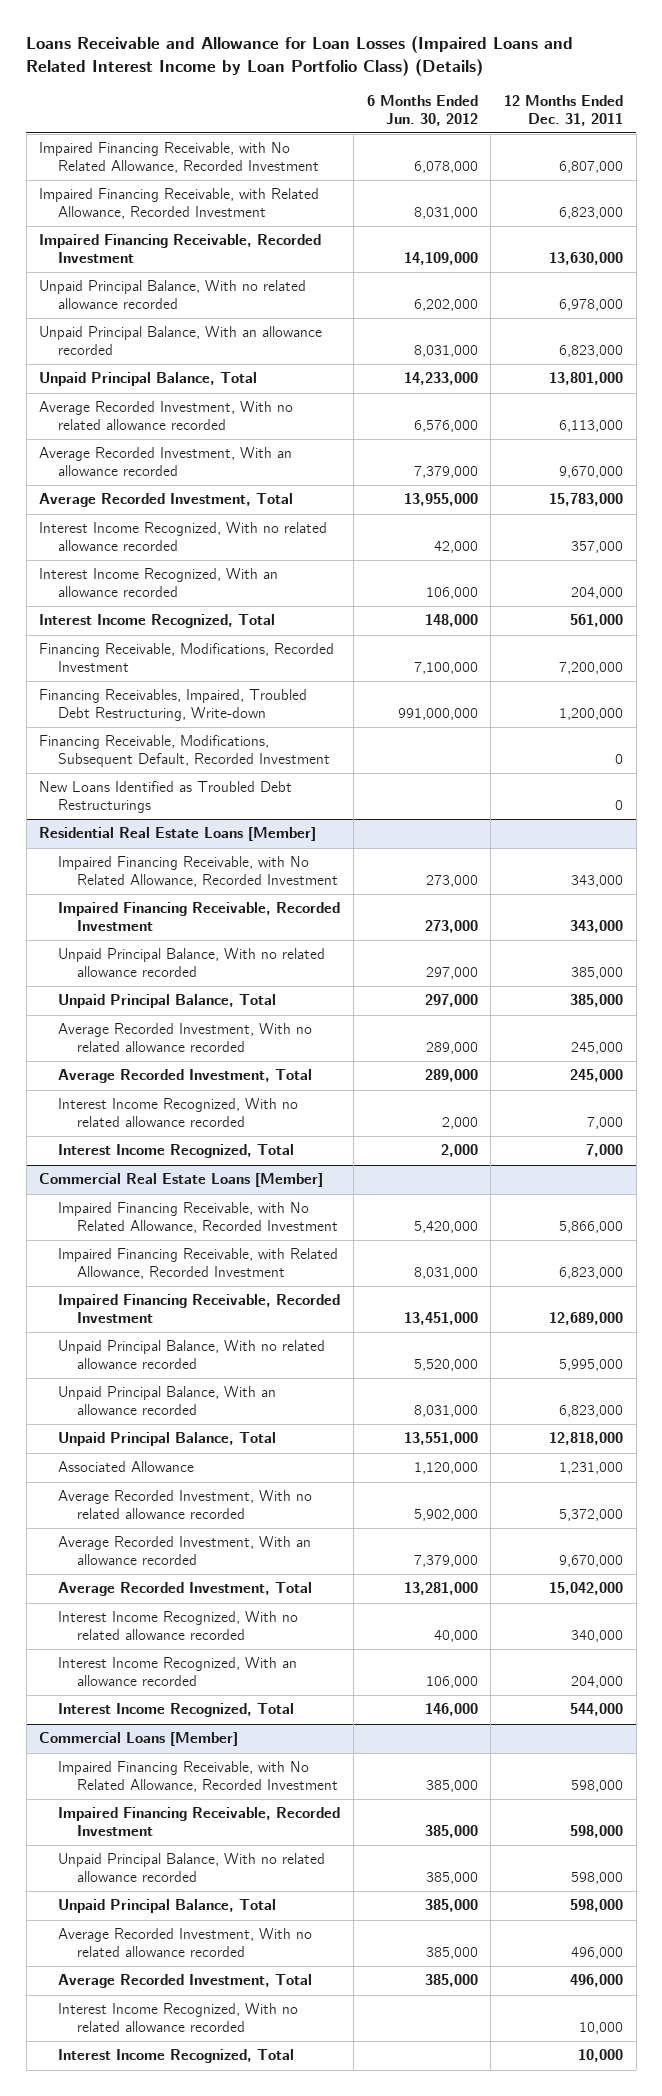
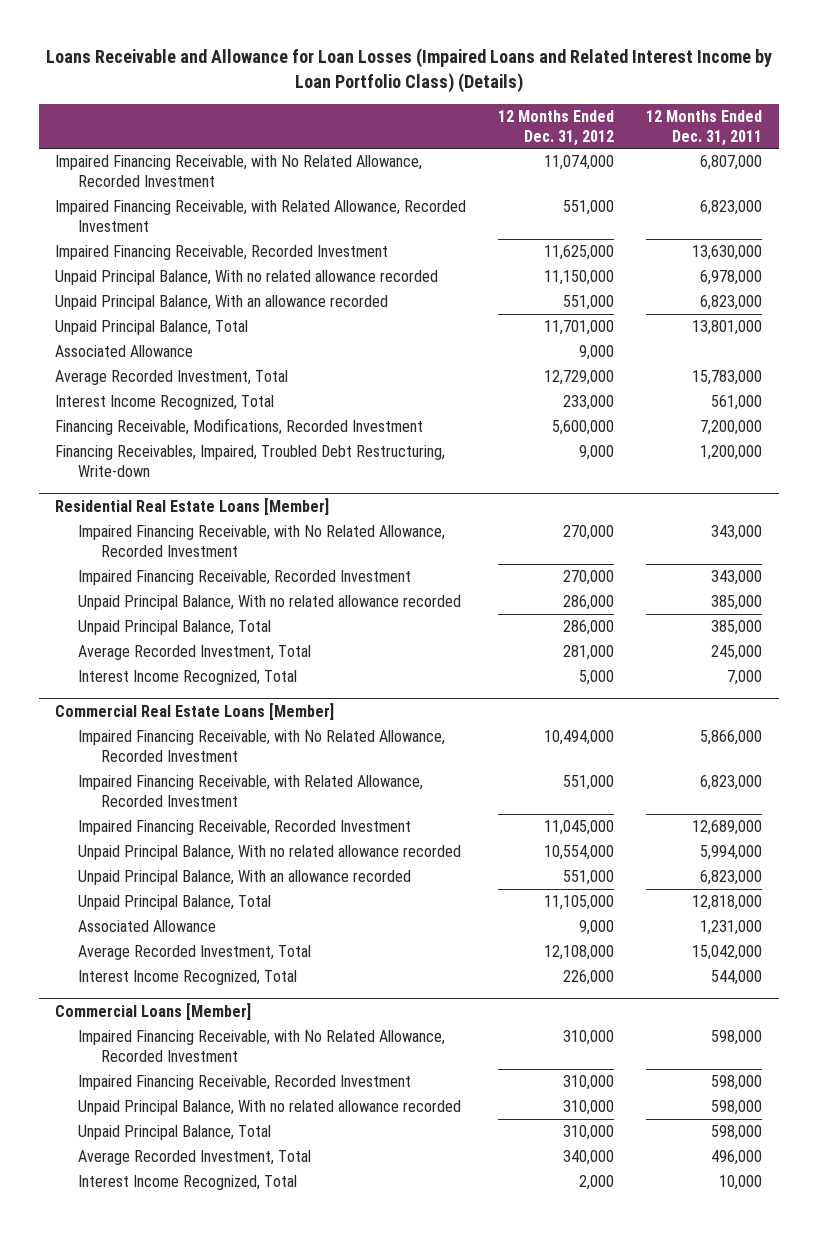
- | 6 Months Ended Jun. 30, 2012 | 12 Months Ended Dec. 31, 2011
+ | 12 Months Ended Dec. 31, 2012 | 12 Months Ended Dec. 31, 2011
- Average Recorded Investment, With no related allowance recorded | 6,576,000 | 6,113,000
- Average Recorded Investment, With an allowance recorded | 7,379,000 | 9,670,000
+ Associated Allowance | 9,000 |
- Interest Income Recognized, With no related allowance recorded | 42,000 | 357,000
- Interest Income Recognized, With an allowance recorded | 106,000 | 204,000
- Financing Receivable, Modifications, Subsequent Default, Recorded Investment | | 0
- New Loans Identified as Troubled Debt Restructurings | | 0
@ Residential Real Estate Loans [Member]
- Average Recorded Investment, With no related allowance recorded | 289,000 | 245,000
- Interest Income Recognized, With no related allowance recorded | 2,000 | 7,000
@ Commercial Real Estate Loans [Member]
- Unpaid Principal Balance, With no related allowance recorded | 5,520,000 | 5,995,000
+ Unpaid Principal Balance, With no related allowance recorded | 10,554,000 | 5,994,000
- Average Recorded Investment, With no related allowance recorded | 5,902,000 | 5,372,000
- Average Recorded Investment, With an allowance recorded | 7,379,000 | 9,670,000
- Interest Income Recognized, With no related allowance recorded | 40,000 | 340,000
- Interest Income Recognized, With an allowance recorded | 106,000 | 204,000
@ Commercial Loans [Member]
- Average Recorded Investment, With no related allowance recorded | 385,000 | 496,000
- Interest Income Recognized, With no related allowance recorded | | 10,000

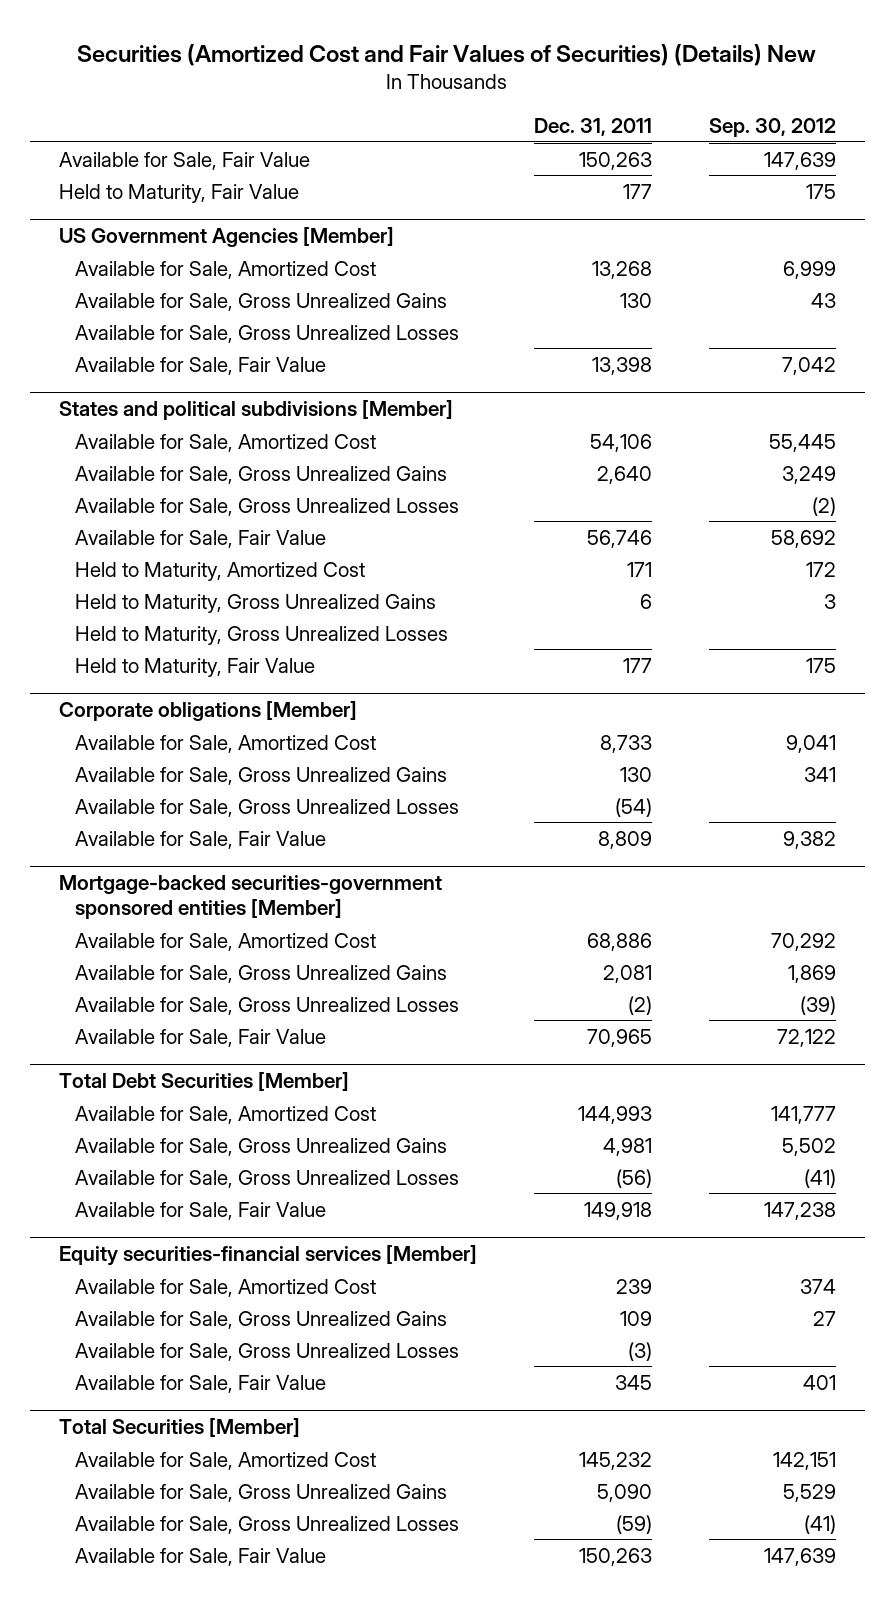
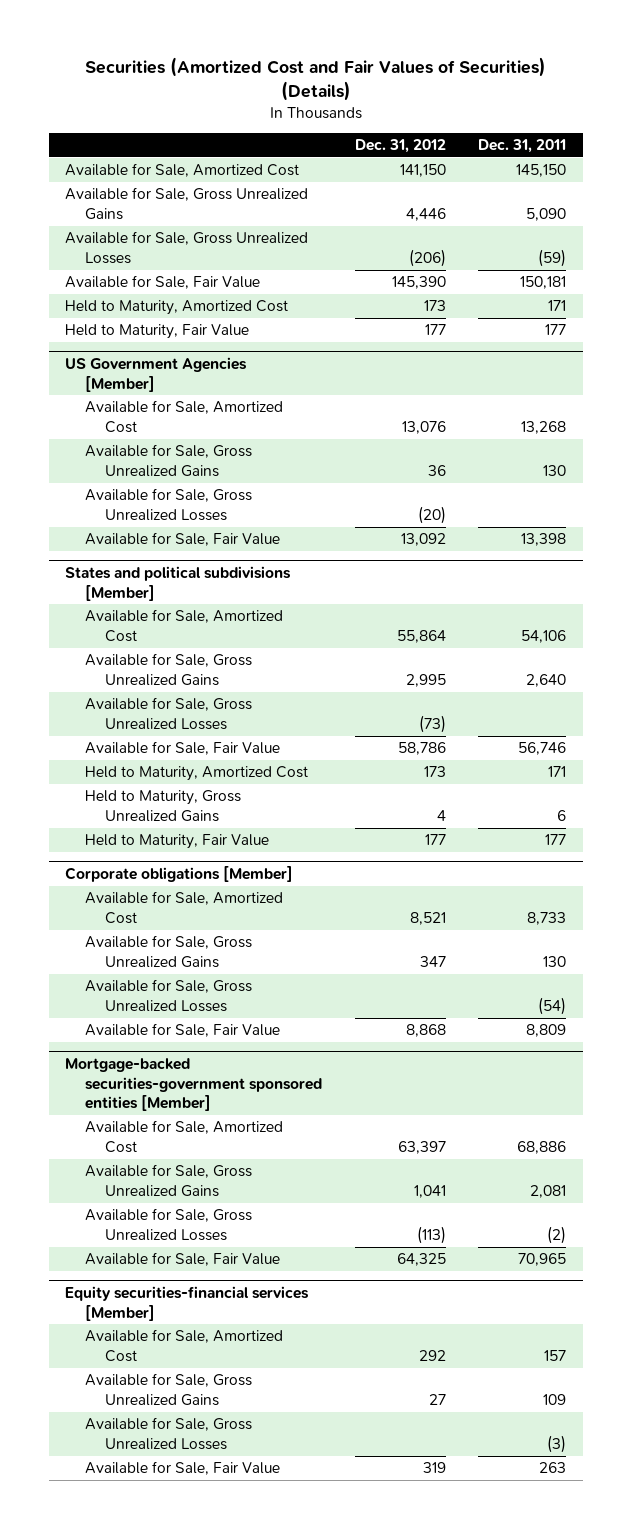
- Securities (Amortized Cost and Fair Values of Securities) (Details) New
+ Securities (Amortized Cost and Fair Values of Securities) (Details)
- | Dec. 31, 2011 | Sep. 30, 2012
+ | Dec. 31, 2012 | Dec. 31, 2011
- Available for Sale, Fair Value | 150,263 | 147,639
+ Available for Sale, Amortized Cost | 141,150 | 145,150
+ Available for Sale, Gross Unrealized Gains | 4,446 | 5,090
+ Available for Sale, Gross Unrealized Losses | (206) | (59)
+ Available for Sale, Fair Value | 145,390 | 150,181
+ Held to Maturity, Amortized Cost | 173 | 171
@ States and political subdivisions [Member]
- Held to Maturity, Gross Unrealized Losses
- Total Debt Securities [Member]
- Available for Sale, Amortized Cost | 144,993 | 141,777
- Available for Sale, Gross Unrealized Gains | 4,981 | 5,502
- Available for Sale, Gross Unrealized Losses | (56) | (41)
- Available for Sale, Fair Value | 149,918 | 147,238
@ Equity securities-financial services [Member]
- Available for Sale, Amortized Cost | 239 | 374
+ Available for Sale, Amortized Cost | 292 | 157
- Available for Sale, Fair Value | 345 | 401
- Total Securities [Member]
- Available for Sale, Amortized Cost | 145,232 | 142,151
- Available for Sale, Gross Unrealized Gains | 5,090 | 5,529
- Available for Sale, Gross Unrealized Losses | (59) | (41)
- Available for Sale, Fair Value | 150,263 | 147,639
@ Equity securities-financial services [Member]
+ Available for Sale, Fair Value | 319 | 263

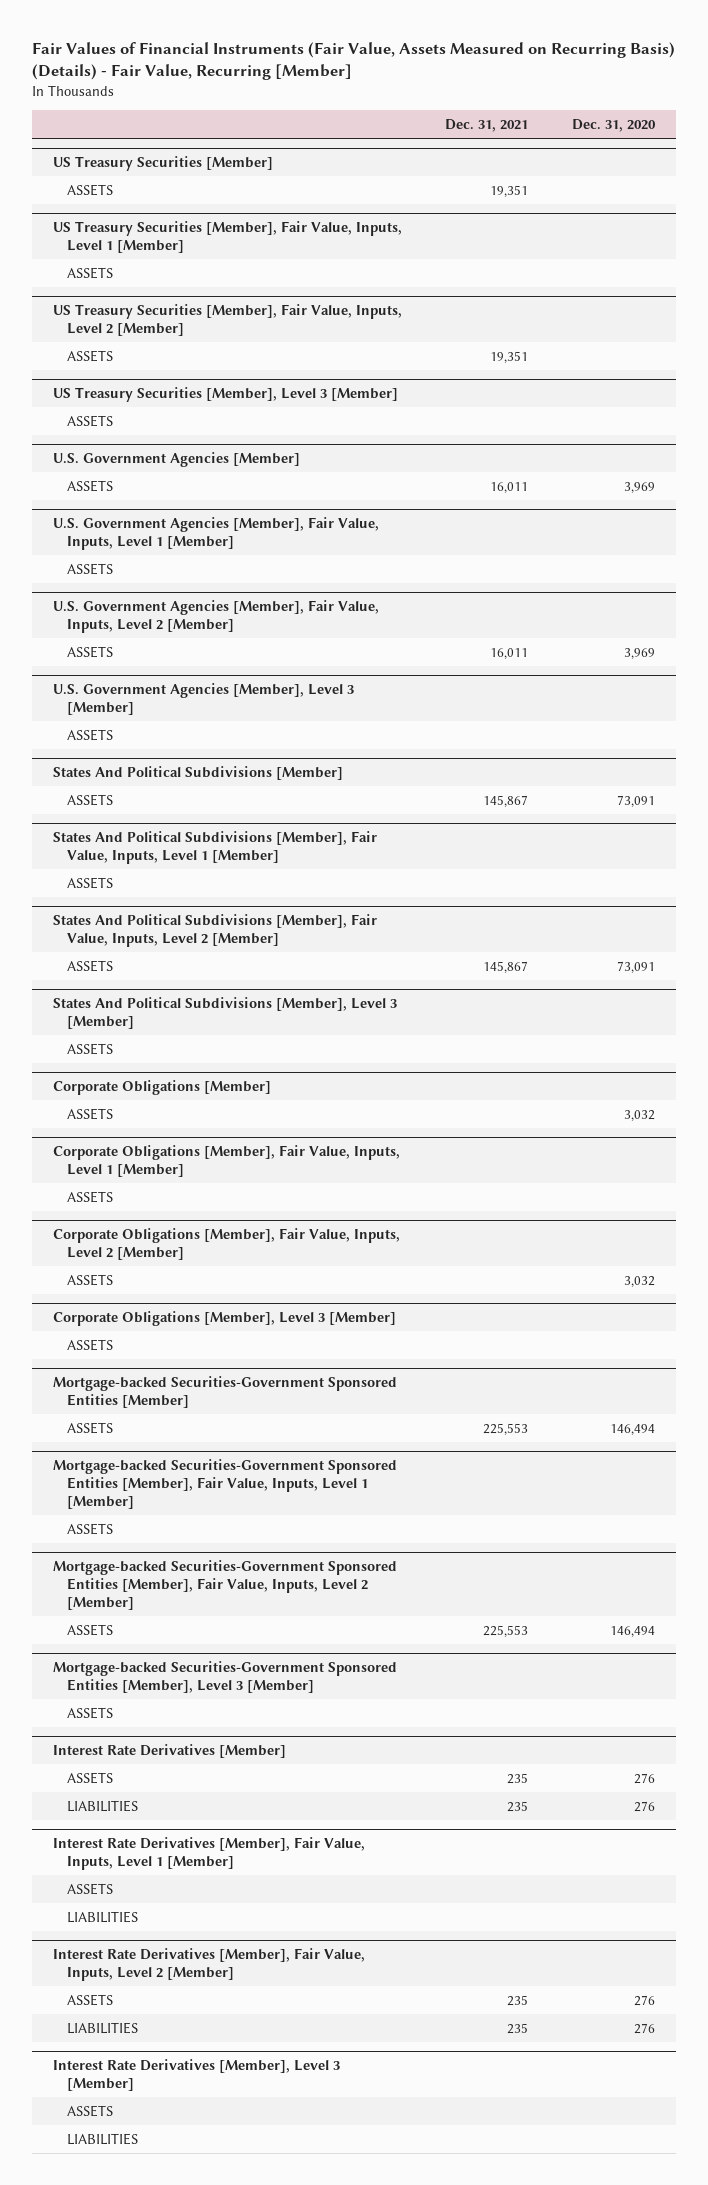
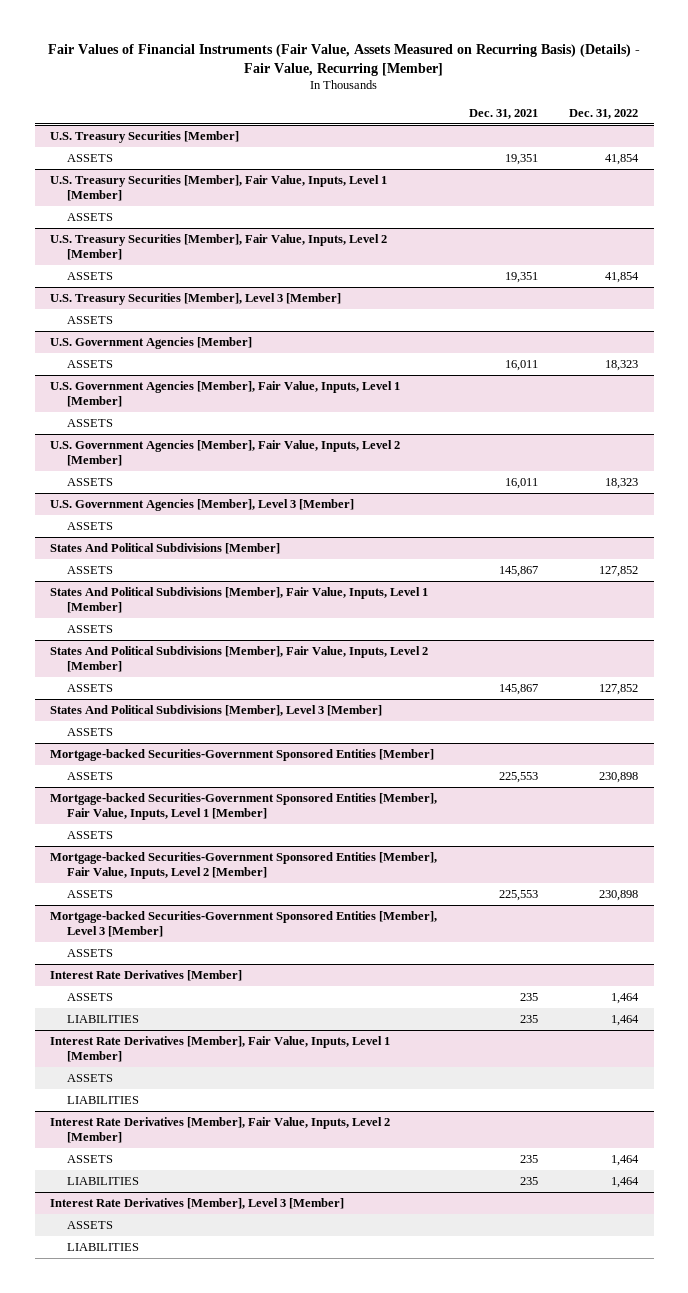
- | Dec. 31, 2021 | Dec. 31, 2020
+ | Dec. 31, 2021 | Dec. 31, 2022
- US Treasury Securities [Member]
+ U.S. Treasury Securities [Member]
- US Treasury Securities [Member], Fair Value, Inputs, Level 1 [Member]
+ U.S. Treasury Securities [Member], Fair Value, Inputs, Level 1 [Member]
- US Treasury Securities [Member], Fair Value, Inputs, Level 2 [Member]
+ U.S. Treasury Securities [Member], Fair Value, Inputs, Level 2 [Member]
- US Treasury Securities [Member], Level 3 [Member]
+ U.S. Treasury Securities [Member], Level 3 [Member]
- Corporate Obligations [Member]
- ASSETS | | 3,032
- Corporate Obligations [Member], Fair Value, Inputs, Level 1 [Member]
- ASSETS
- Corporate Obligations [Member], Fair Value, Inputs, Level 2 [Member]
- ASSETS | | 3,032
- Corporate Obligations [Member], Level 3 [Member]
- ASSETS

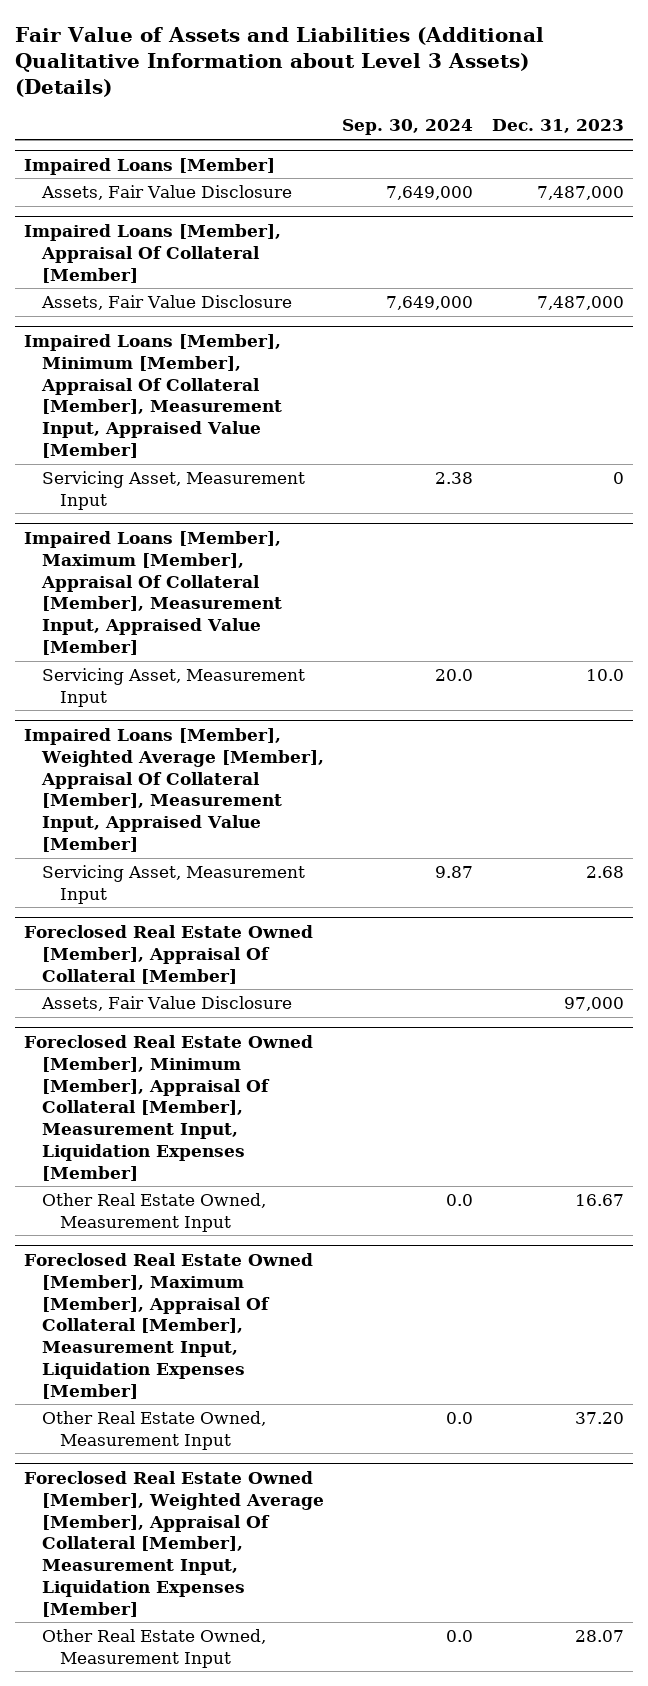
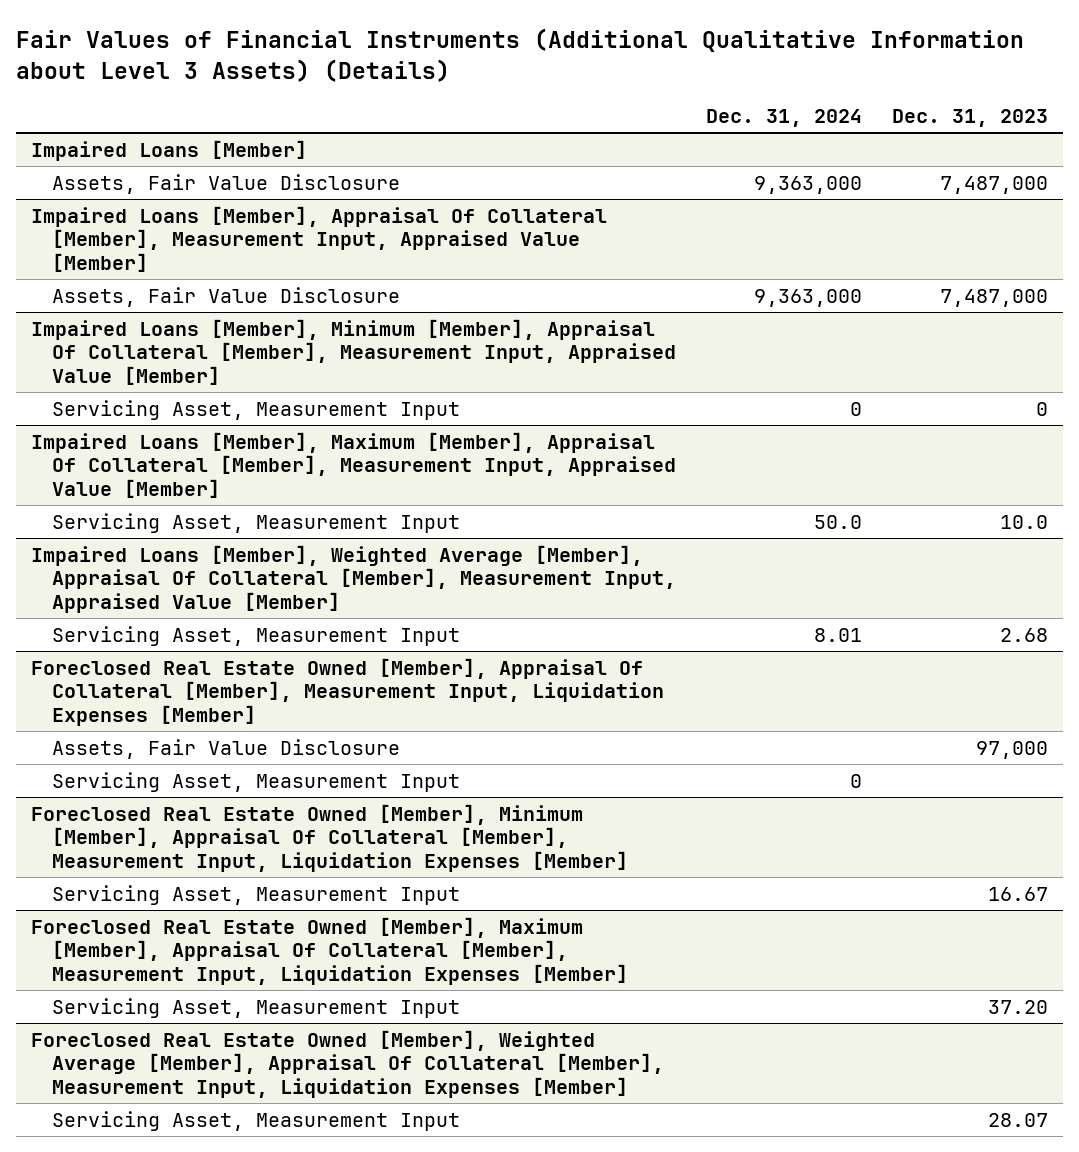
- Fair Value of Assets and Liabilities (Additional Qualitative Information about Level 3 Assets) (Details)
+ Fair Values of Financial Instruments (Additional Qualitative Information about Level 3 Assets) (Details)
- | Sep. 30, 2024 | Dec. 31, 2023
+ | Dec. 31, 2024 | Dec. 31, 2023
- Impaired Loans [Member], Appraisal Of Collateral [Member]
+ Impaired Loans [Member], Appraisal Of Collateral [Member], Measurement Input, Appraised Value [Member]
- Foreclosed Real Estate Owned [Member], Appraisal Of Collateral [Member]
+ Foreclosed Real Estate Owned [Member], Appraisal Of Collateral [Member], Measurement Input, Liquidation Expenses [Member]
+ Servicing Asset, Measurement Input | 0 |
@ Foreclosed Real Estate Owned [Member], Minimum [Member], Appraisal Of Collateral [Member], Measurement Input, Liquidation Expenses [Member]
- Other Real Estate Owned, Measurement Input | 0.0 | 16.67
+ Servicing Asset, Measurement Input | | 16.67
@ Foreclosed Real Estate Owned [Member], Maximum [Member], Appraisal Of Collateral [Member], Measurement Input, Liquidation Expenses [Member]
- Other Real Estate Owned, Measurement Input | 0.0 | 37.20
+ Servicing Asset, Measurement Input | | 37.20
@ Foreclosed Real Estate Owned [Member], Weighted Average [Member], Appraisal Of Collateral [Member], Measurement Input, Liquidation Expenses [Member]
- Other Real Estate Owned, Measurement Input | 0.0 | 28.07
+ Servicing Asset, Measurement Input | | 28.07

